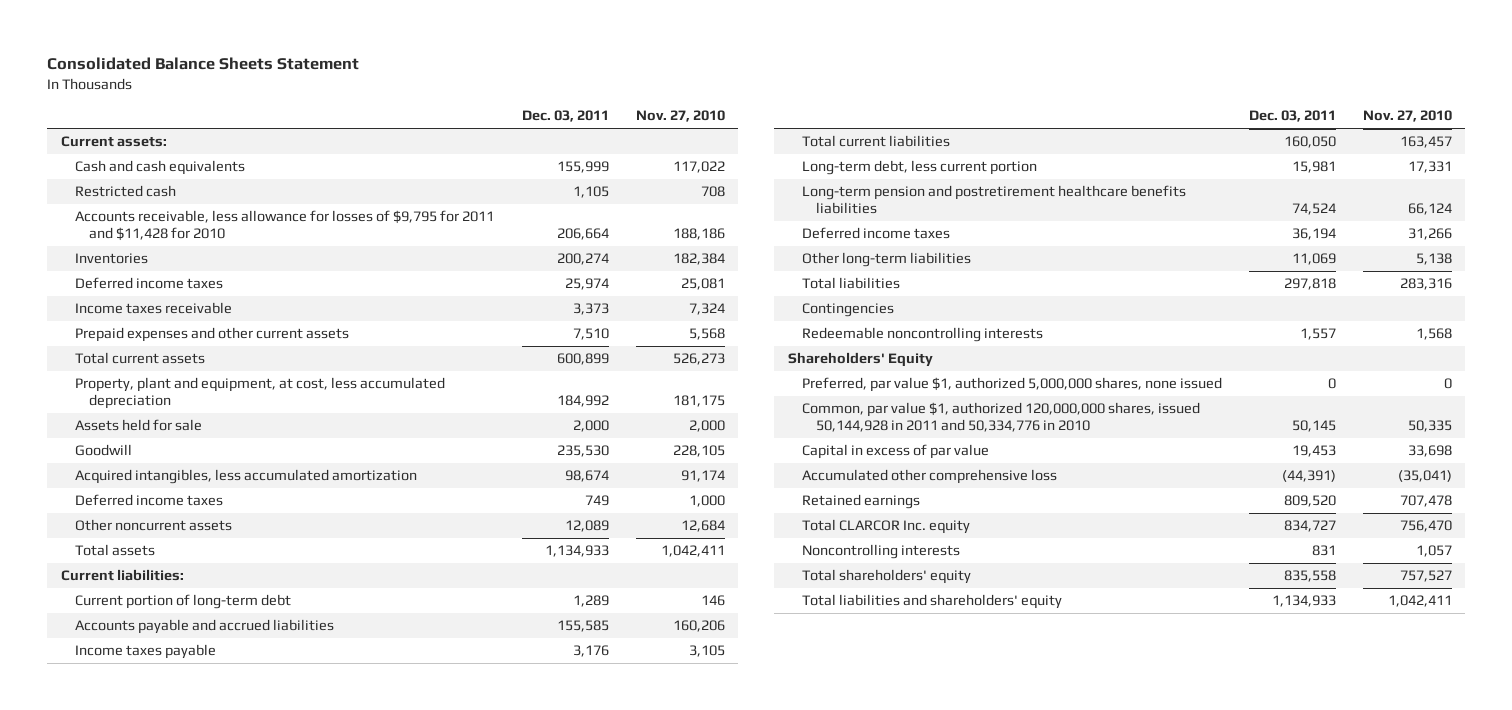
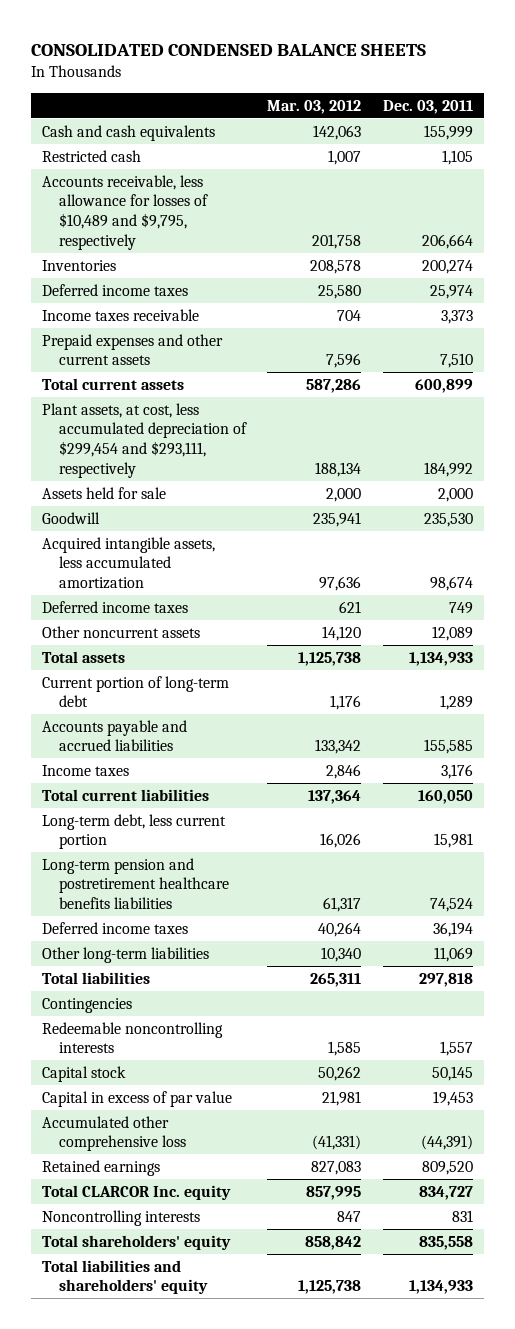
- Consolidated Balance Sheets Statement
+ CONSOLIDATED CONDENSED BALANCE SHEETS
- | Dec. 03, 2011 | Nov. 27, 2010
+ | Mar. 03, 2012 | Dec. 03, 2011
- Current assets:
- Accounts receivable, less allowance for losses of $9,795 for 2011 and $11,428 for 2010 | 206,664 | 188,186
+ Accounts receivable, less allowance for losses of $10,489 and $9,795, respectively | 201,758 | 206,664
- Property, plant and equipment, at cost, less accumulated depreciation | 184,992 | 181,175
+ Plant assets, at cost, less accumulated depreciation of $299,454 and $293,111, respectively | 188,134 | 184,992
- Acquired intangibles, less accumulated amortization | 98,674 | 91,174
+ Acquired intangible assets, less accumulated amortization | 97,636 | 98,674
- Current liabilities:
- Income taxes payable | 3,176 | 3,105
+ Income taxes | 2,846 | 3,176
- Shareholders' Equity
- Preferred, par value $1, authorized 5,000,000 shares, none issued | 0 | 0
- Common, par value $1, authorized 120,000,000 shares, issued 50,144,928 in 2011 and 50,334,776 in 2010 | 50,145 | 50,335
+ Capital stock | 50,262 | 50,145

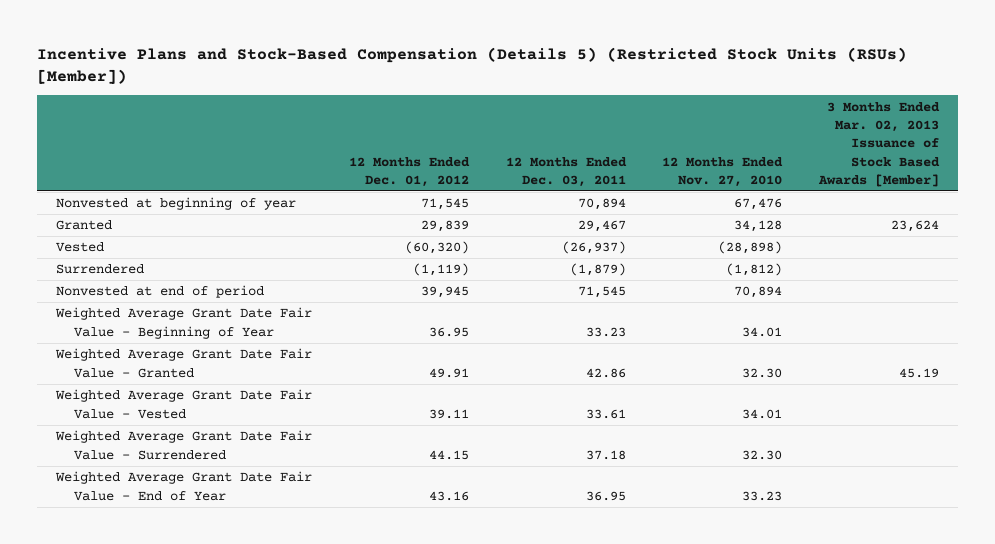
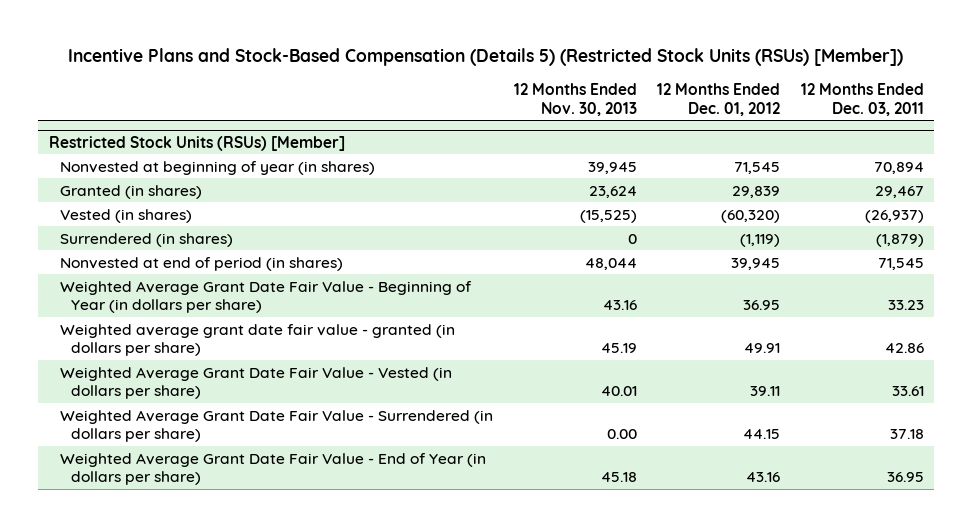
- | 12 Months Ended Dec. 01, 2012 | 12 Months Ended Dec. 03, 2011 | 12 Months Ended Nov. 27, 2010 | 3 Months Ended Mar. 02, 2013 Issuance of Stock Based Awards [Member]
+ | 12 Months Ended Nov. 30, 2013 | 12 Months Ended Dec. 01, 2012 | 12 Months Ended Dec. 03, 2011
- Nonvested at beginning of year | 71,545 | 70,894 | 67,476 |
- Granted | 29,839 | 29,467 | 34,128 | 23,624
- Vested | (60,320) | (26,937) | (28,898) |
- Surrendered | (1,119) | (1,879) | (1,812) |
- Nonvested at end of period | 39,945 | 71,545 | 70,894 |
- Weighted Average Grant Date Fair Value - Beginning of Year | 36.95 | 33.23 | 34.01 |
- Weighted Average Grant Date Fair Value - Granted | 49.91 | 42.86 | 32.30 | 45.19
- Weighted Average Grant Date Fair Value - Vested | 39.11 | 33.61 | 34.01 |
- Weighted Average Grant Date Fair Value - Surrendered | 44.15 | 37.18 | 32.30 |
- Weighted Average Grant Date Fair Value - End of Year | 43.16 | 36.95 | 33.23 |
+ Restricted Stock Units (RSUs) [Member]
+ Nonvested at beginning of year (in shares) | 39,945 | 71,545 | 70,894
+ Granted (in shares) | 23,624 | 29,839 | 29,467
+ Vested (in shares) | (15,525) | (60,320) | (26,937)
+ Surrendered (in shares) | 0 | (1,119) | (1,879)
+ Nonvested at end of period (in shares) | 48,044 | 39,945 | 71,545
+ Weighted Average Grant Date Fair Value - Beginning of Year (in dollars per share) | 43.16 | 36.95 | 33.23
+ Weighted average grant date fair value - granted (in dollars per share) | 45.19 | 49.91 | 42.86
+ Weighted Average Grant Date Fair Value - Vested (in dollars per share) | 40.01 | 39.11 | 33.61
+ Weighted Average Grant Date Fair Value - Surrendered (in dollars per share) | 0.00 | 44.15 | 37.18
+ Weighted Average Grant Date Fair Value - End of Year (in dollars per share) | 45.18 | 43.16 | 36.95

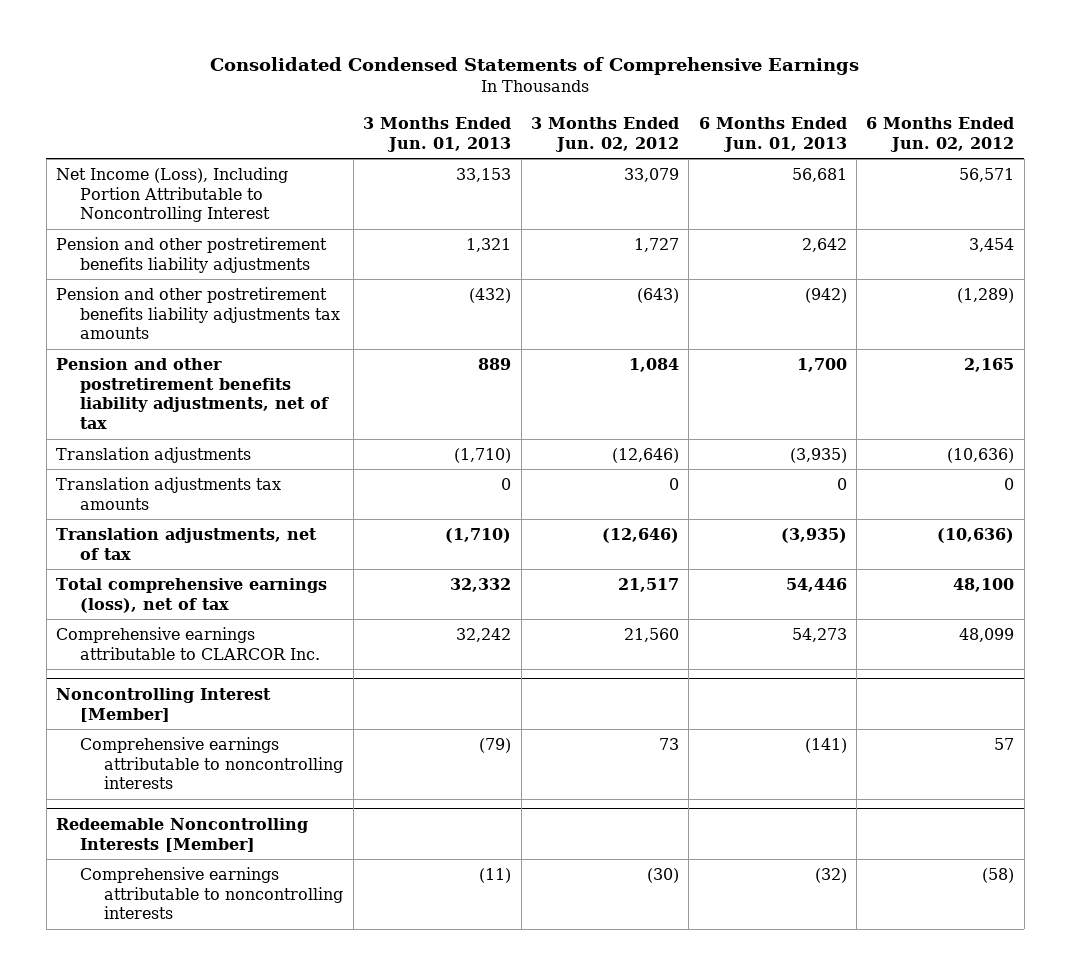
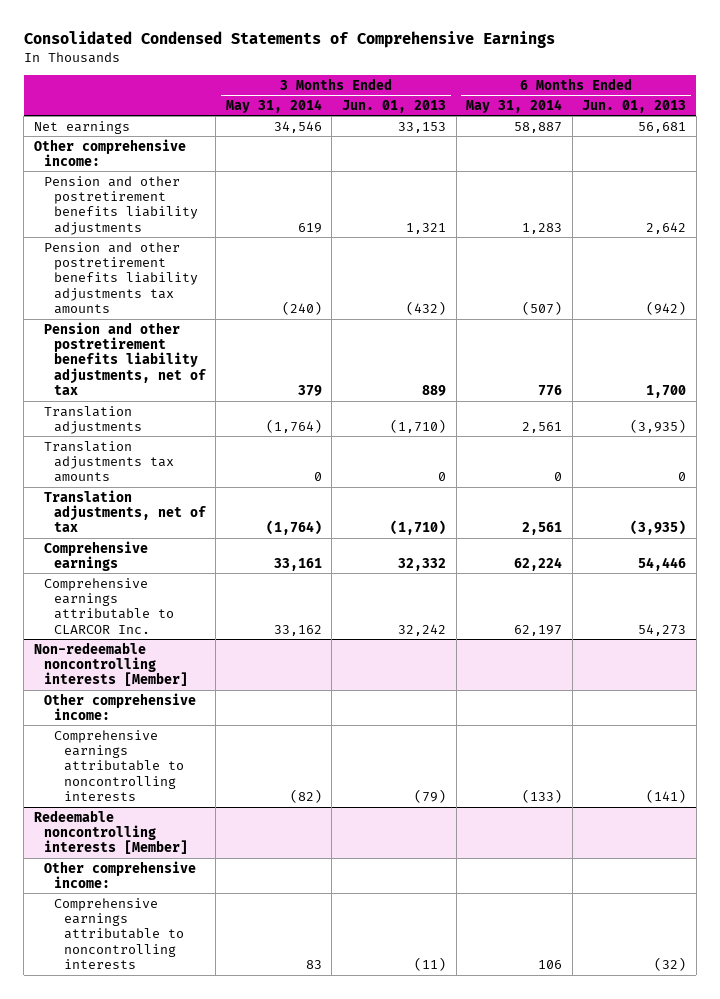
- | 3 Months Ended Jun. 01, 2013 | 3 Months Ended Jun. 02, 2012 | 6 Months Ended Jun. 01, 2013 | 6 Months Ended Jun. 02, 2012
+ | 3 Months Ended May 31, 2014 | 3 Months Ended Jun. 01, 2013 | 6 Months Ended May 31, 2014 | 6 Months Ended Jun. 01, 2013
- Net Income (Loss), Including Portion Attributable to Noncontrolling Interest | 33,153 | 33,079 | 56,681 | 56,571
+ Net earnings | 34,546 | 33,153 | 58,887 | 56,681
+ Other comprehensive income:
- Total comprehensive earnings (loss), net of tax | 32,332 | 21,517 | 54,446 | 48,100
+ Comprehensive earnings | 33,161 | 32,332 | 62,224 | 54,446
- Noncontrolling Interest [Member]
+ Non-redeemable noncontrolling interests [Member]
+ Other comprehensive income:
- Redeemable Noncontrolling Interests [Member]
+ Redeemable noncontrolling interests [Member]
+ Other comprehensive income:

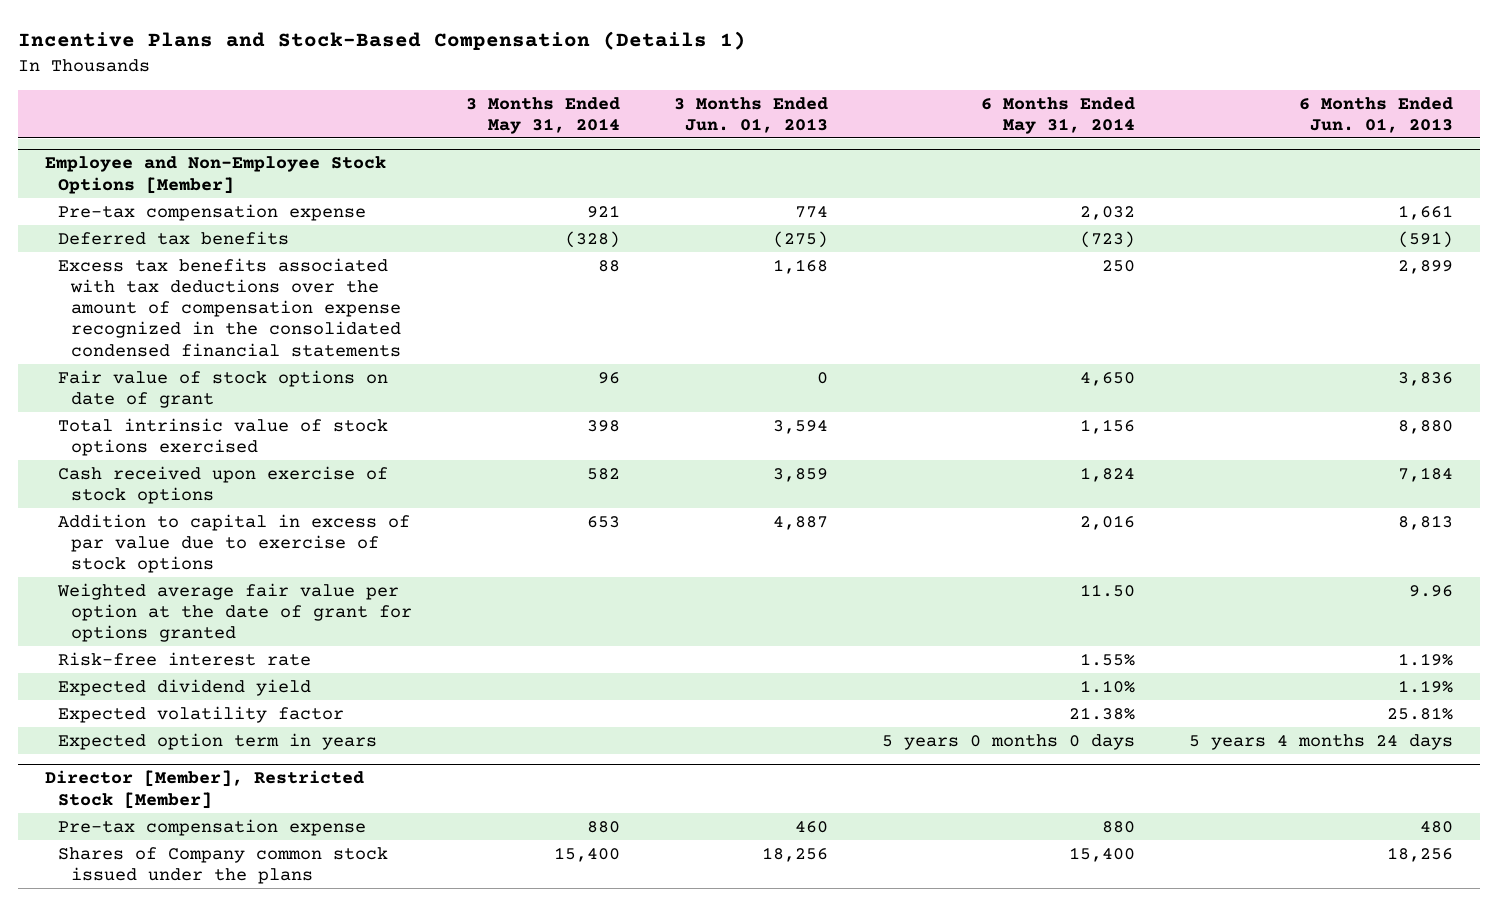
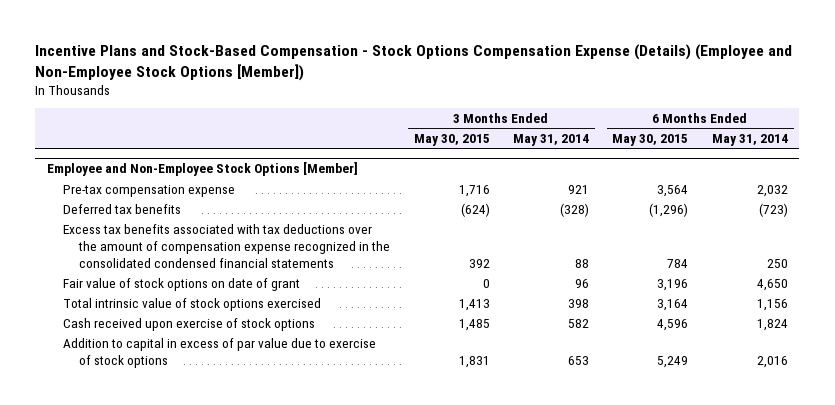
- Incentive Plans and Stock-Based Compensation (Details 1)
+ Incentive Plans and Stock-Based Compensation - Stock Options Compensation Expense (Details) (Employee and Non-Employee Stock Options [Member])
- | 3 Months Ended May 31, 2014 | 3 Months Ended Jun. 01, 2013 | 6 Months Ended May 31, 2014 | 6 Months Ended Jun. 01, 2013
+ | 3 Months Ended May 30, 2015 | 3 Months Ended May 31, 2014 | 6 Months Ended May 30, 2015 | 6 Months Ended May 31, 2014
@ Employee and Non-Employee Stock Options [Member]
- Weighted average fair value per option at the date of grant for options granted | | | 11.50 | 9.96
- Risk-free interest rate | | | 1.55% | 1.19%
- Expected dividend yield | | | 1.10% | 1.19%
- Expected volatility factor | | | 21.38% | 25.81%
- Expected option term in years | | | 5 years 0 months 0 days | 5 years 4 months 24 days
- Director [Member], Restricted Stock [Member]
- Pre-tax compensation expense | 880 | 460 | 880 | 480
- Shares of Company common stock issued under the plans | 15,400 | 18,256 | 15,400 | 18,256

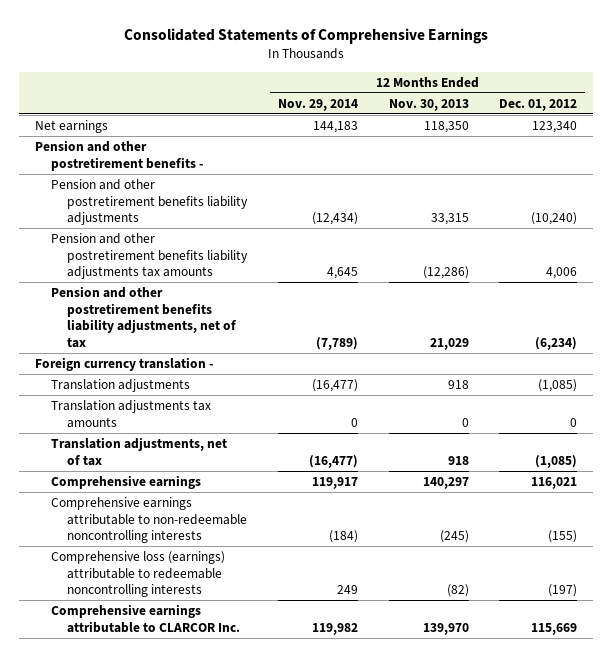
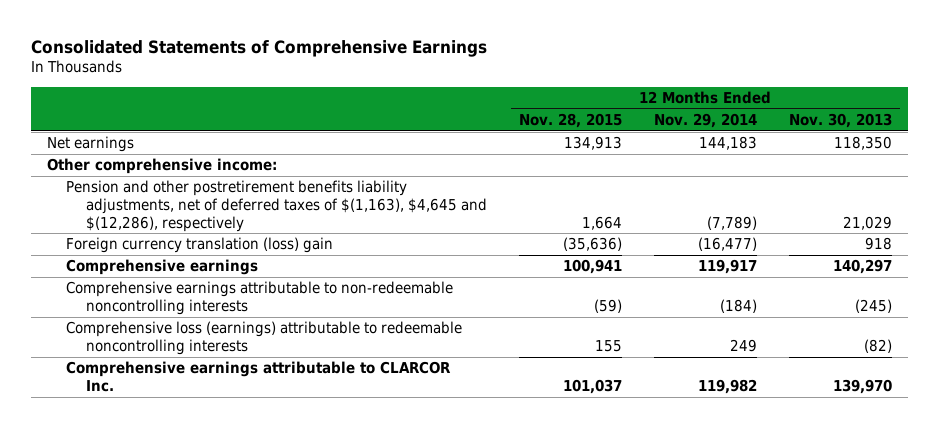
- | 12 Months Ended Nov. 29, 2014 | 12 Months Ended Nov. 30, 2013 | 12 Months Ended Dec. 01, 2012
+ | 12 Months Ended Nov. 28, 2015 | 12 Months Ended Nov. 29, 2014 | 12 Months Ended Nov. 30, 2013
- Pension and other postretirement benefits -
- Pension and other postretirement benefits liability adjustments | (12,434) | 33,315 | (10,240)
- Pension and other postretirement benefits liability adjustments tax amounts | 4,645 | (12,286) | 4,006
- Pension and other postretirement benefits liability adjustments, net of tax | (7,789) | 21,029 | (6,234)
- Foreign currency translation -
- Translation adjustments | (16,477) | 918 | (1,085)
- Translation adjustments tax amounts | 0 | 0 | 0
- Translation adjustments, net of tax | (16,477) | 918 | (1,085)
+ Other comprehensive income:
+ Pension and other postretirement benefits liability adjustments, net of deferred taxes of $(1,163), $4,645 and $(12,286), respectively | 1,664 | (7,789) | 21,029
+ Foreign currency translation (loss) gain | (35,636) | (16,477) | 918

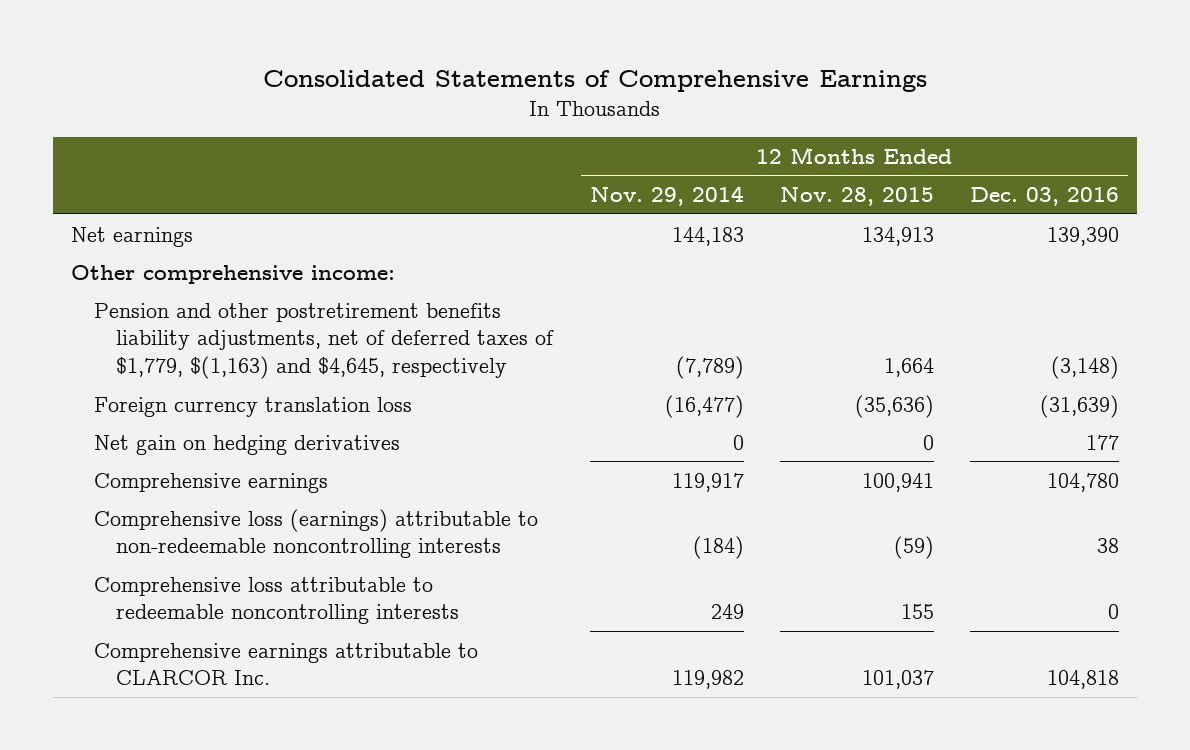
- | 12 Months Ended Nov. 28, 2015 | 12 Months Ended Nov. 29, 2014 | 12 Months Ended Nov. 30, 2013
+ | 12 Months Ended Nov. 29, 2014 | 12 Months Ended Nov. 28, 2015 | 12 Months Ended Dec. 03, 2016
- Pension and other postretirement benefits liability adjustments, net of deferred taxes of $(1,163), $4,645 and $(12,286), respectively | 1,664 | (7,789) | 21,029
- Foreign currency translation (loss) gain | (35,636) | (16,477) | 918
+ Pension and other postretirement benefits liability adjustments, net of deferred taxes of $1,779, $(1,163) and $4,645, respectively | (7,789) | 1,664 | (3,148)
+ Foreign currency translation loss | (16,477) | (35,636) | (31,639)
+ Net gain on hedging derivatives | 0 | 0 | 177
- Comprehensive earnings attributable to non-redeemable noncontrolling interests | (59) | (184) | (245)
- Comprehensive loss (earnings) attributable to redeemable noncontrolling interests | 155 | 249 | (82)
+ Comprehensive loss (earnings) attributable to non-redeemable noncontrolling interests | (184) | (59) | 38
+ Comprehensive loss attributable to redeemable noncontrolling interests | 249 | 155 | 0

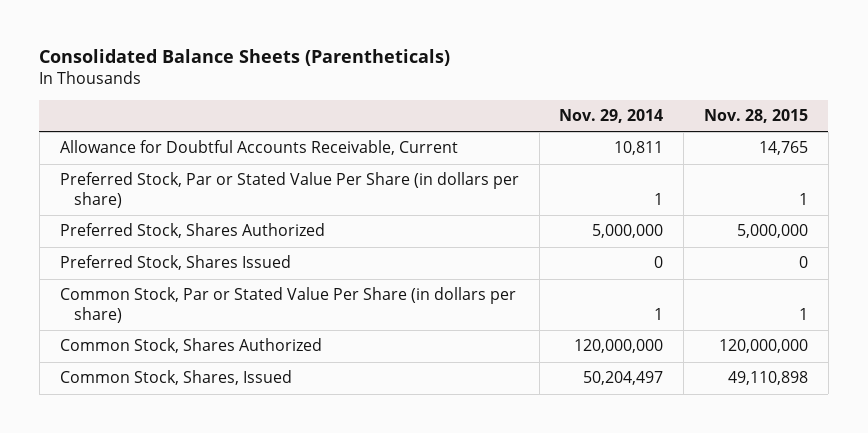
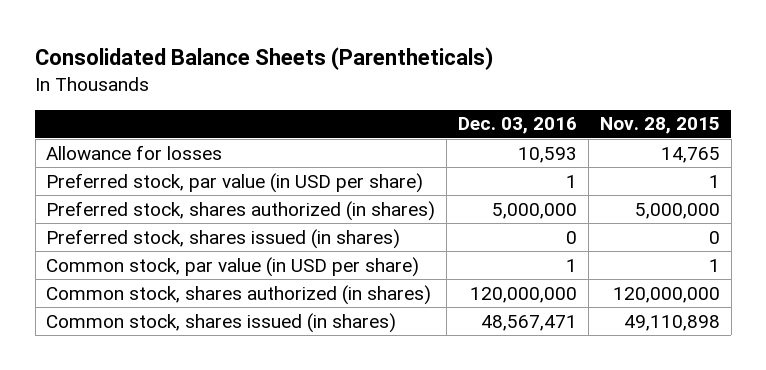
- | Nov. 29, 2014 | Nov. 28, 2015
+ | Dec. 03, 2016 | Nov. 28, 2015
- Allowance for Doubtful Accounts Receivable, Current | 10,811 | 14,765
- Preferred Stock, Par or Stated Value Per Share (in dollars per share) | 1 | 1
- Preferred Stock, Shares Authorized | 5,000,000 | 5,000,000
- Preferred Stock, Shares Issued | 0 | 0
- Common Stock, Par or Stated Value Per Share (in dollars per share) | 1 | 1
- Common Stock, Shares Authorized | 120,000,000 | 120,000,000
- Common Stock, Shares, Issued | 50,204,497 | 49,110,898
+ Allowance for losses | 10,593 | 14,765
+ Preferred stock, par value (in USD per share) | 1 | 1
+ Preferred stock, shares authorized (in shares) | 5,000,000 | 5,000,000
+ Preferred stock, shares issued (in shares) | 0 | 0
+ Common stock, par value (in USD per share) | 1 | 1
+ Common stock, shares authorized (in shares) | 120,000,000 | 120,000,000
+ Common stock, shares issued (in shares) | 48,567,471 | 49,110,898

